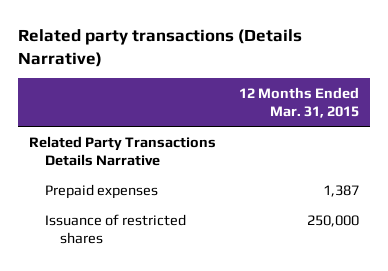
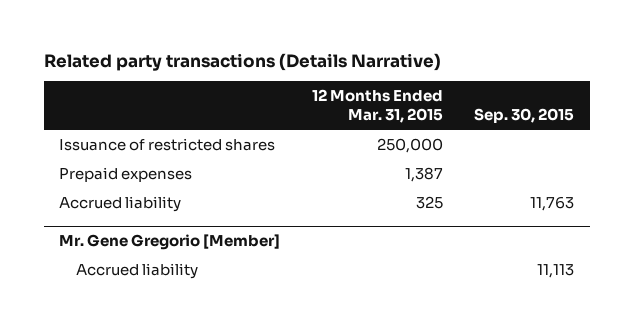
- | 12 Months Ended Mar. 31, 2015
+ | 12 Months Ended Mar. 31, 2015 | Sep. 30, 2015
- Related Party Transactions Details Narrative
moved down: Prepaid expenses | 1,387 |
+ Accrued liability | 325 | 11,763
+ Mr. Gene Gregorio [Member]
+ Accrued liability | | 11,113

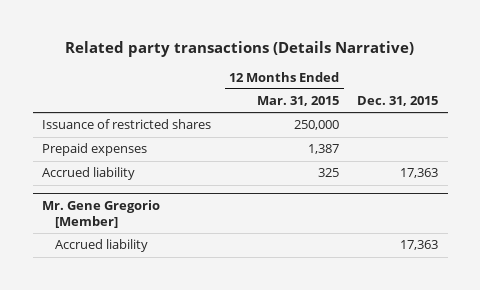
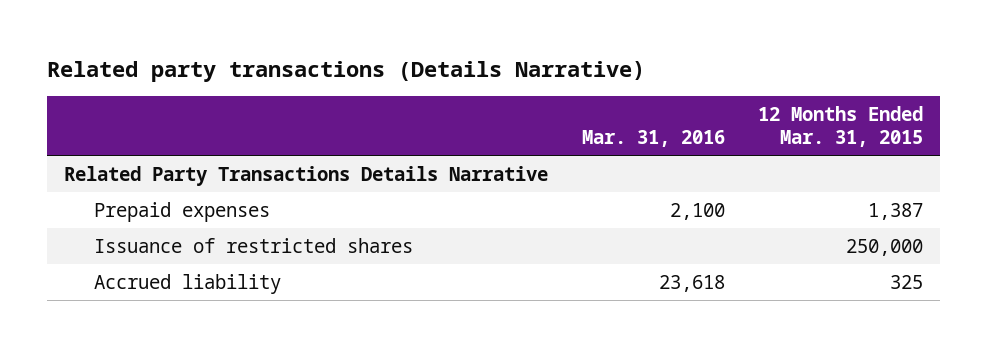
- | 12 Months Ended Mar. 31, 2015 | Dec. 31, 2015
+ | Mar. 31, 2016 | 12 Months Ended Mar. 31, 2015
+ Related Party Transactions Details Narrative
moved down: Issuance of restricted shares | | 250,000
- Mr. Gene Gregorio [Member]
- Accrued liability | | 17,363

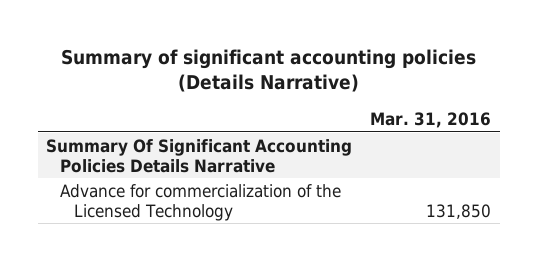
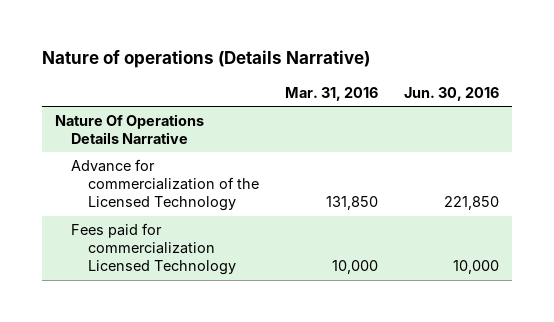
- Summary of significant accounting policies (Details Narrative)
+ Nature of operations (Details Narrative)
- | Mar. 31, 2016
+ | Mar. 31, 2016 | Jun. 30, 2016
- Summary Of Significant Accounting Policies Details Narrative
+ Nature Of Operations Details Narrative
+ Fees paid for commercialization Licensed Technology | 10,000 | 10,000

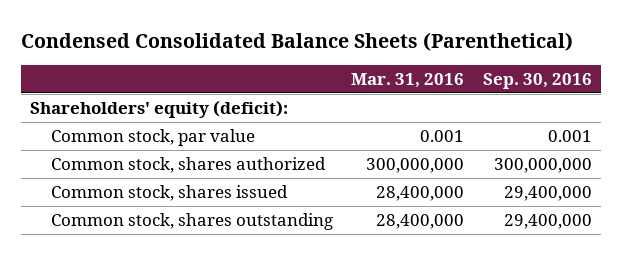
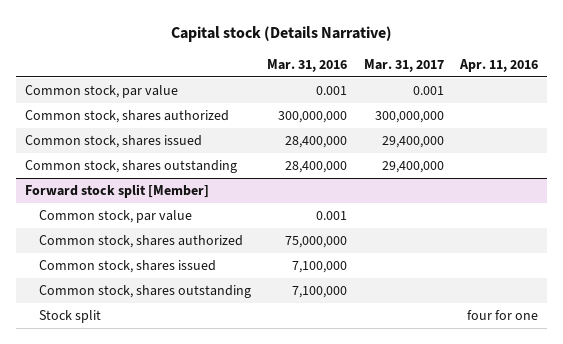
- Condensed Consolidated Balance Sheets (Parenthetical)
+ Capital stock (Details Narrative)
- | Mar. 31, 2016 | Sep. 30, 2016
+ | Mar. 31, 2016 | Mar. 31, 2017 | Apr. 11, 2016
- Shareholders' equity (deficit):
+ Forward stock split [Member]
+ Common stock, par value | 0.001 | |
+ Common stock, shares authorized | 75,000,000 | |
+ Common stock, shares issued | 7,100,000 | |
+ Common stock, shares outstanding | 7,100,000 | |
+ Stock split | | | four for one

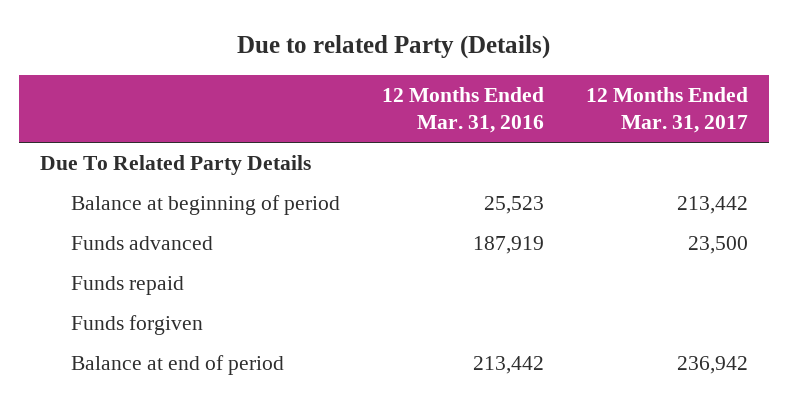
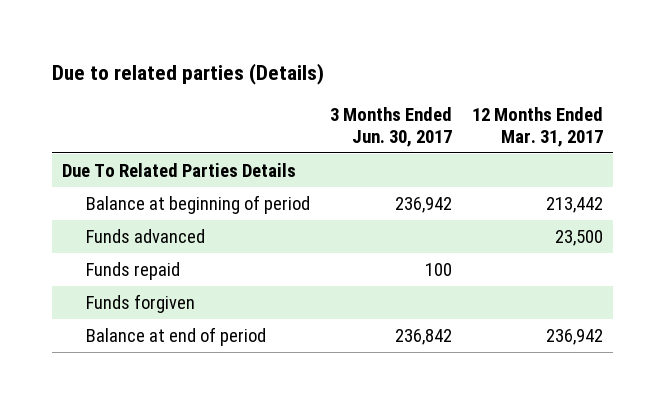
- Due to related Party (Details)
+ Due to related parties (Details)
- | 12 Months Ended Mar. 31, 2016 | 12 Months Ended Mar. 31, 2017
+ | 3 Months Ended Jun. 30, 2017 | 12 Months Ended Mar. 31, 2017
- Due To Related Party Details
+ Due To Related Parties Details

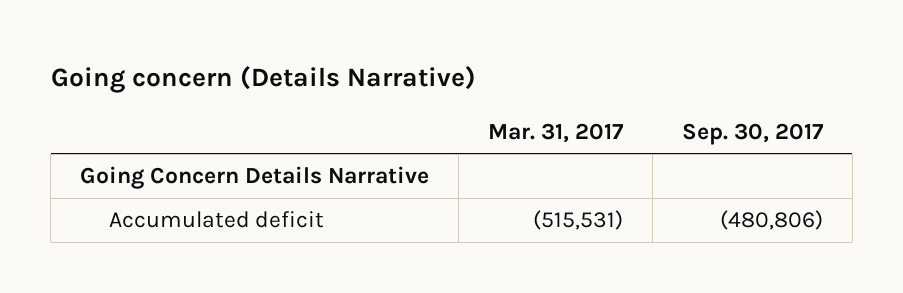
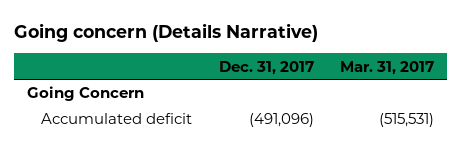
- | Mar. 31, 2017 | Sep. 30, 2017
+ | Dec. 31, 2017 | Mar. 31, 2017
- Going Concern Details Narrative
+ Going Concern

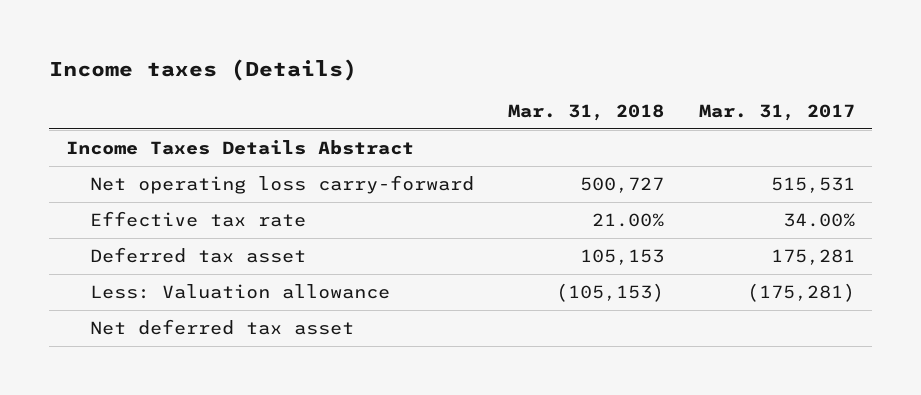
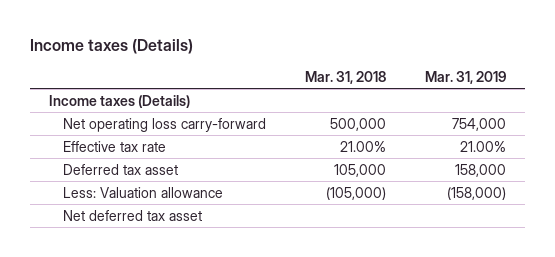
- | Mar. 31, 2018 | Mar. 31, 2017
+ | Mar. 31, 2018 | Mar. 31, 2019
- Income Taxes Details Abstract
- Net operating loss carry-forward | 500,727 | 515,531
+ Income taxes (Details)
+ Net operating loss carry-forward | 500,000 | 754,000
- Deferred tax asset | 105,153 | 175,281
- Less: Valuation allowance | (105,153) | (175,281)
+ Deferred tax asset | 105,000 | 158,000
+ Less: Valuation allowance | (105,000) | (158,000)

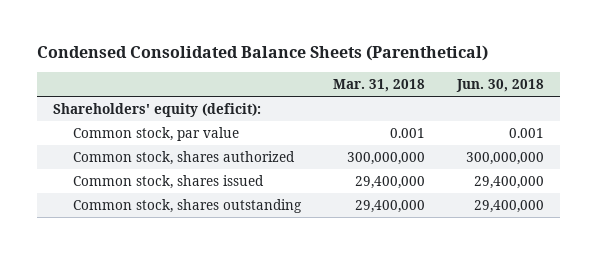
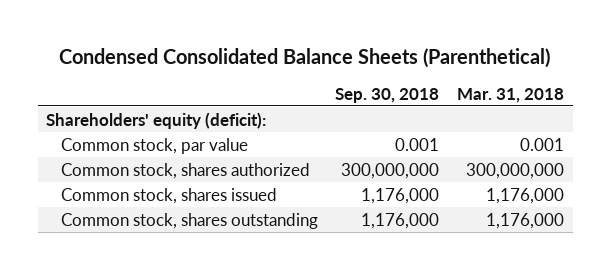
- | Mar. 31, 2018 | Jun. 30, 2018
+ | Sep. 30, 2018 | Mar. 31, 2018
- Common stock, shares issued | 29,400,000 | 29,400,000
- Common stock, shares outstanding | 29,400,000 | 29,400,000
+ Common stock, shares issued | 1,176,000 | 1,176,000
+ Common stock, shares outstanding | 1,176,000 | 1,176,000

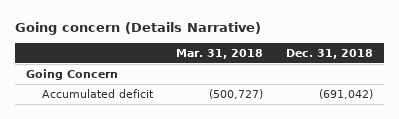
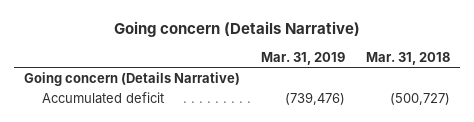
- | Mar. 31, 2018 | Dec. 31, 2018
+ | Mar. 31, 2019 | Mar. 31, 2018
- Going Concern
+ Going concern (Details Narrative)

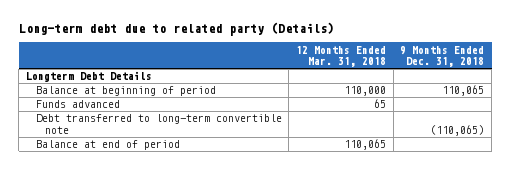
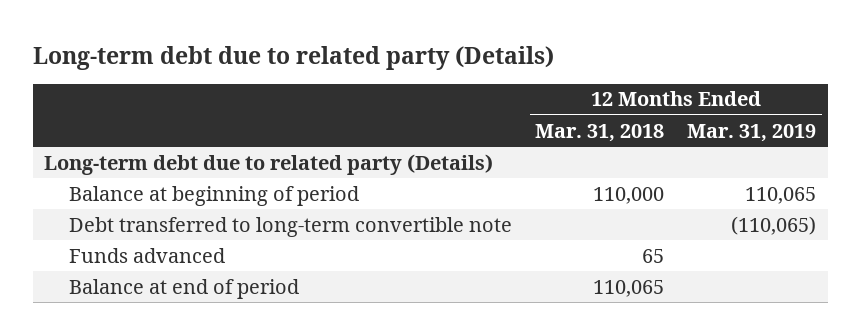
- | 12 Months Ended Mar. 31, 2018 | 9 Months Ended Dec. 31, 2018
+ | 12 Months Ended Mar. 31, 2018 | 12 Months Ended Mar. 31, 2019
- Longterm Debt Details
+ Long-term debt due to related party (Details)
moved down: Funds advanced | 65 |

